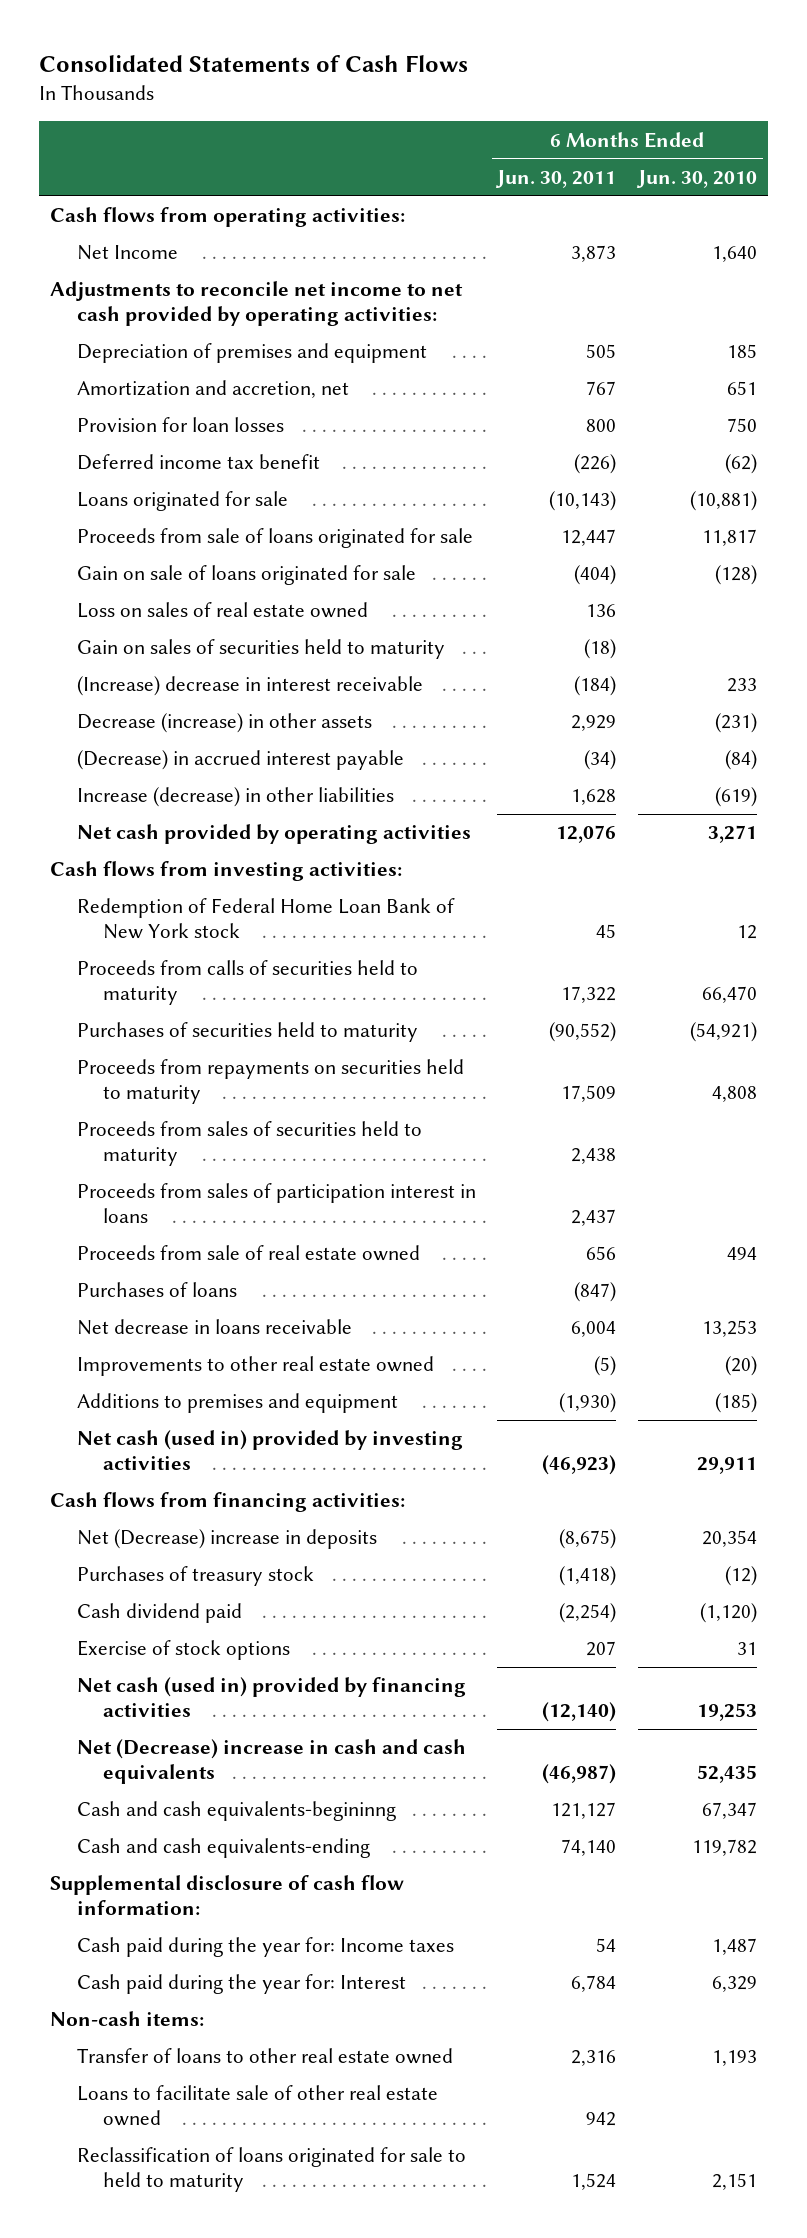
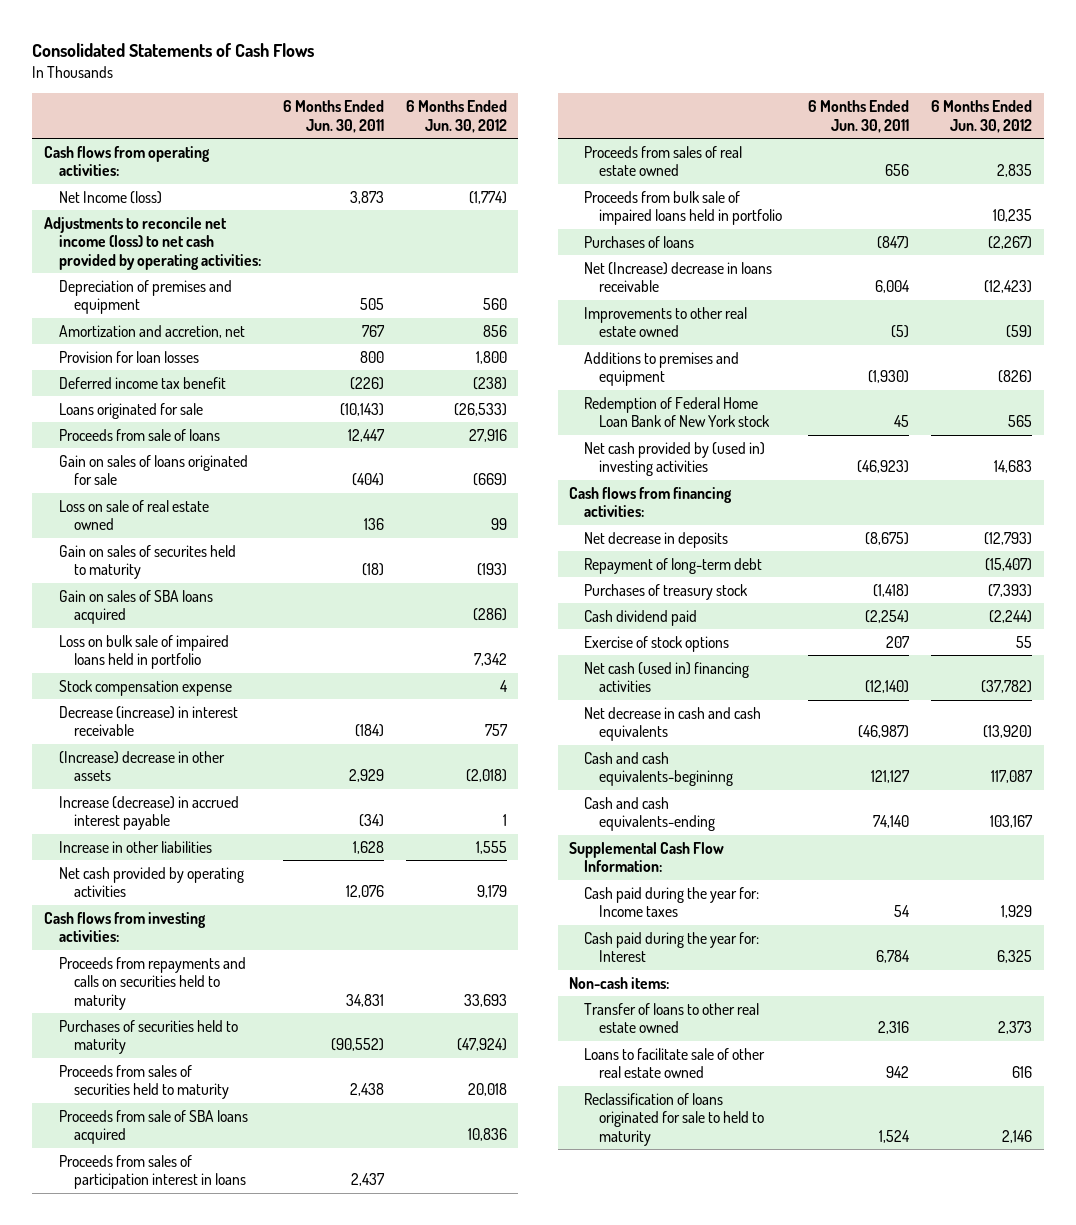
- | 6 Months Ended Jun. 30, 2011 | 6 Months Ended Jun. 30, 2010
+ | 6 Months Ended Jun. 30, 2011 | 6 Months Ended Jun. 30, 2012
- Net Income | 3,873 | 1,640
- Adjustments to reconcile net income to net cash provided by operating activities:
+ Net Income (loss) | 3,873 | (1,774)
+ Adjustments to reconcile net income (loss) to net cash provided by operating activities:
- Proceeds from sale of loans originated for sale | 12,447 | 11,817
- Gain on sale of loans originated for sale | (404) | (128)
- Loss on sales of real estate owned | 136 |
- Gain on sales of securities held to maturity | (18) |
- (Increase) decrease in interest receivable | (184) | 233
- Decrease (increase) in other assets | 2,929 | (231)
- (Decrease) in accrued interest payable | (34) | (84)
- Increase (decrease) in other liabilities | 1,628 | (619)
+ Proceeds from sale of loans | 12,447 | 27,916
+ Gain on sales of loans originated for sale | (404) | (669)
+ Loss on sale of real estate owned | 136 | 99
+ Gain on sales of securites held to maturity | (18) | (193)
+ Gain on sales of SBA loans acquired | | (286)
+ Loss on bulk sale of impaired loans held in portfolio | | 7,342
+ Stock compensation expense | | 4
+ Decrease (increase) in interest receivable | (184) | 757
+ (Increase) decrease in other assets | 2,929 | (2,018)
+ Increase (decrease) in accrued interest payable | (34) | 1
+ Increase in other liabilities | 1,628 | 1,555
- Proceeds from calls of securities held to maturity | 17,322 | 66,470
+ Proceeds from repayments and calls on securities held to maturity | 34,831 | 33,693
- Proceeds from repayments on securities held to maturity | 17,509 | 4,808
+ Proceeds from sale of SBA loans acquired | | 10,836
- Proceeds from sale of real estate owned | 656 | 494
+ Proceeds from sales of real estate owned | 656 | 2,835
+ Proceeds from bulk sale of impaired loans held in portfolio | | 10,235
- Net decrease in loans receivable | 6,004 | 13,253
+ Net (Increase) decrease in loans receivable | 6,004 | (12,423)
- Net cash (used in) provided by investing activities | (46,923) | 29,911
moved down: Redemption of Federal Home Loan Bank of New York stock | 45 | 565
+ Net cash provided by (used in) investing activities | (46,923) | 14,683
- Net (Decrease) increase in deposits | (8,675) | 20,354
+ Net decrease in deposits | (8,675) | (12,793)
+ Repayment of long-term debt | | (15,407)
- Net cash (used in) provided by financing activities | (12,140) | 19,253
- Net (Decrease) increase in cash and cash equivalents | (46,987) | 52,435
+ Net cash (used in) financing activities | (12,140) | (37,782)
+ Net decrease in cash and cash equivalents | (46,987) | (13,920)
- Supplemental disclosure of cash flow information:
+ Supplemental Cash Flow Information:

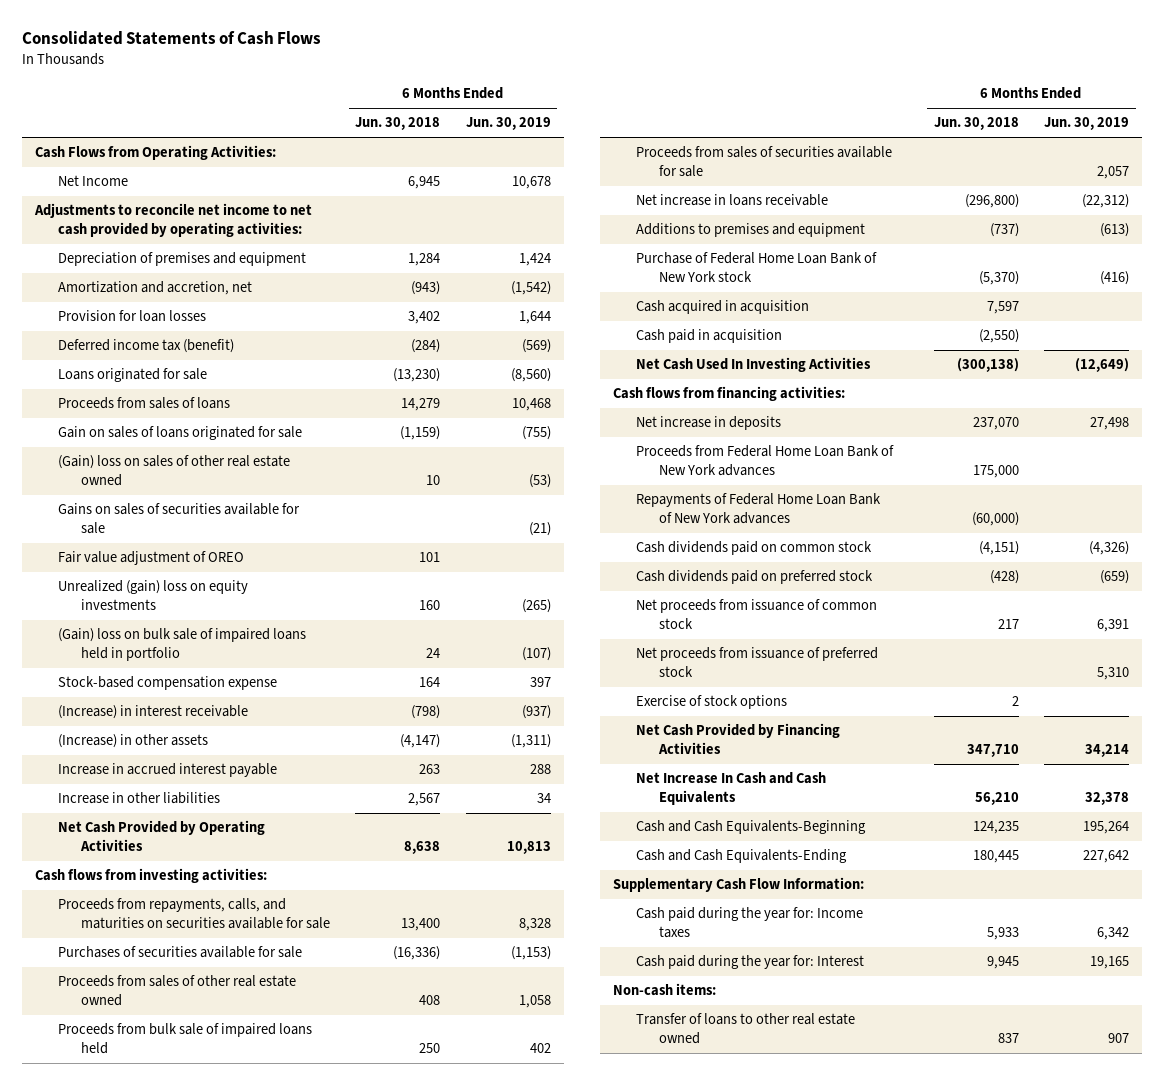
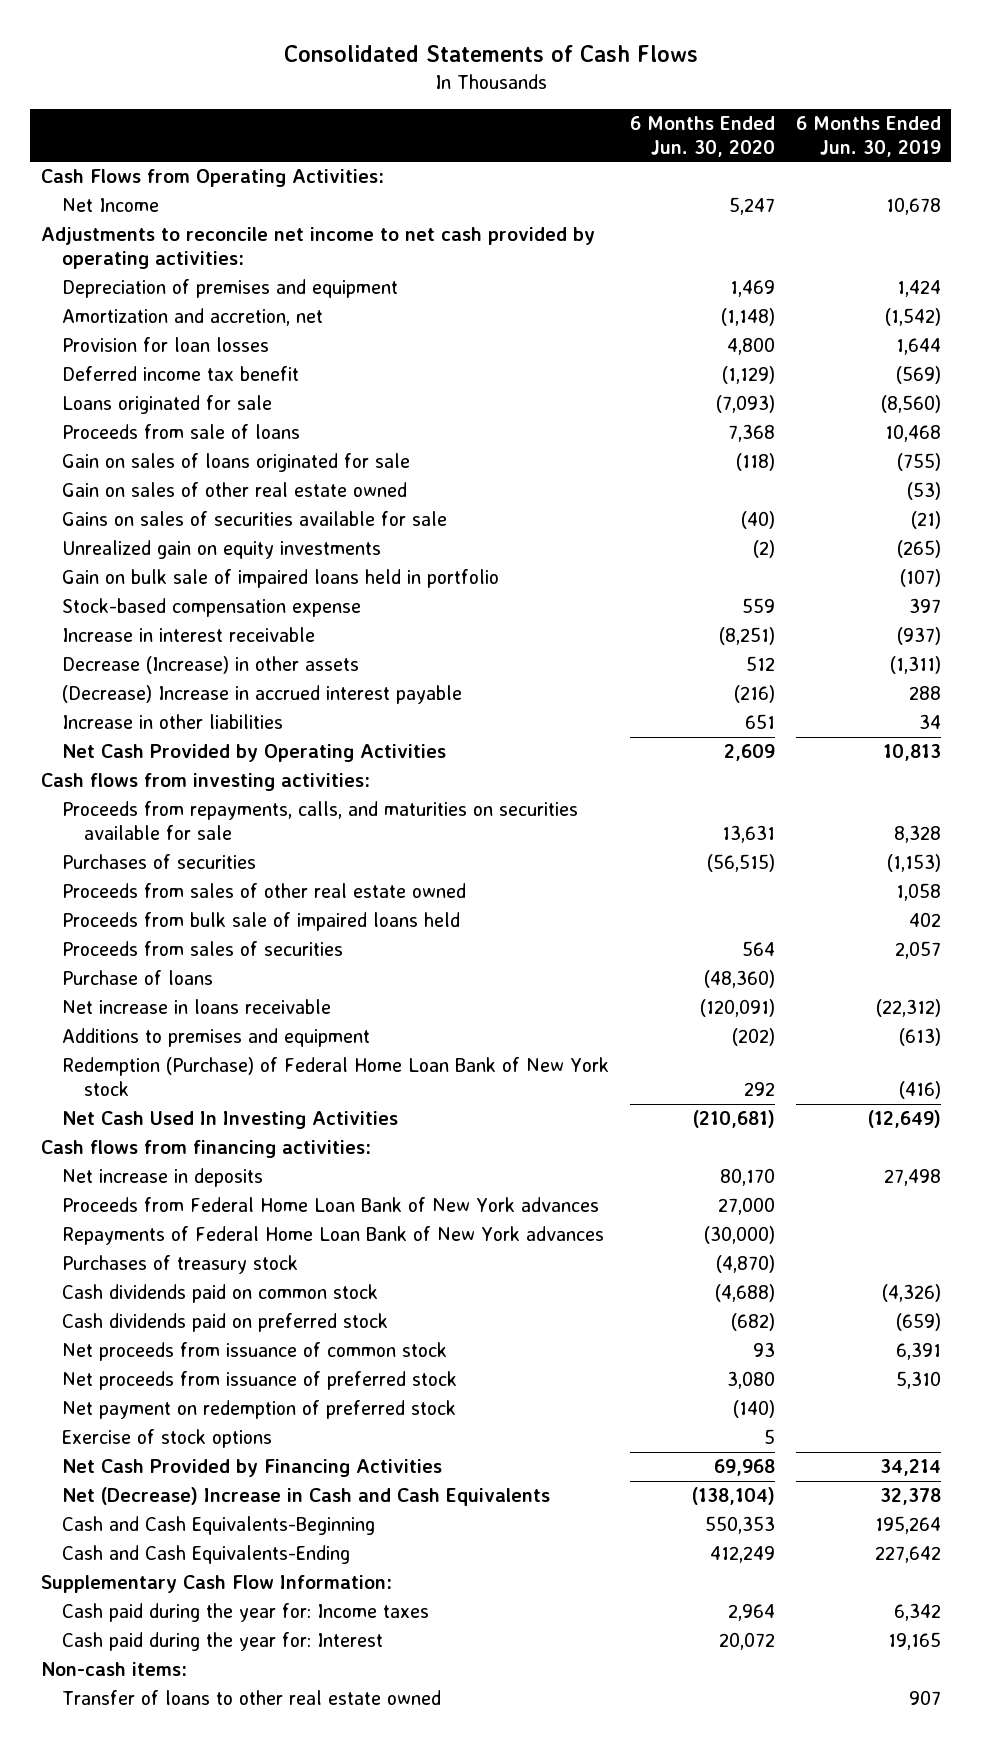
- | 6 Months Ended Jun. 30, 2018 | 6 Months Ended Jun. 30, 2019
+ | 6 Months Ended Jun. 30, 2020 | 6 Months Ended Jun. 30, 2019
- Deferred income tax (benefit) | (284) | (569)
+ Deferred income tax benefit | (1,129) | (569)
- Proceeds from sales of loans | 14,279 | 10,468
+ Proceeds from sale of loans | 7,368 | 10,468
- (Gain) loss on sales of other real estate owned | 10 | (53)
+ Gain on sales of other real estate owned | | (53)
- Fair value adjustment of OREO | 101 |
- Unrealized (gain) loss on equity investments | 160 | (265)
- (Gain) loss on bulk sale of impaired loans held in portfolio | 24 | (107)
+ Unrealized gain on equity investments | (2) | (265)
+ Gain on bulk sale of impaired loans held in portfolio | | (107)
- (Increase) in interest receivable | (798) | (937)
- (Increase) in other assets | (4,147) | (1,311)
- Increase in accrued interest payable | 263 | 288
+ Increase in interest receivable | (8,251) | (937)
+ Decrease (Increase) in other assets | 512 | (1,311)
+ (Decrease) Increase in accrued interest payable | (216) | 288
- Purchases of securities available for sale | (16,336) | (1,153)
+ Purchases of securities | (56,515) | (1,153)
- Proceeds from sales of securities available for sale | | 2,057
+ Proceeds from sales of securities | 564 | 2,057
+ Purchase of loans | (48,360) |
- Purchase of Federal Home Loan Bank of New York stock | (5,370) | (416)
- Cash acquired in acquisition | 7,597 |
- Cash paid in acquisition | (2,550) |
+ Redemption (Purchase) of Federal Home Loan Bank of New York stock | 292 | (416)
+ Purchases of treasury stock | (4,870) |
+ Net payment on redemption of preferred stock | (140) |
- Net Increase In Cash and Cash Equivalents | 56,210 | 32,378
+ Net (Decrease) Increase in Cash and Cash Equivalents | (138,104) | 32,378

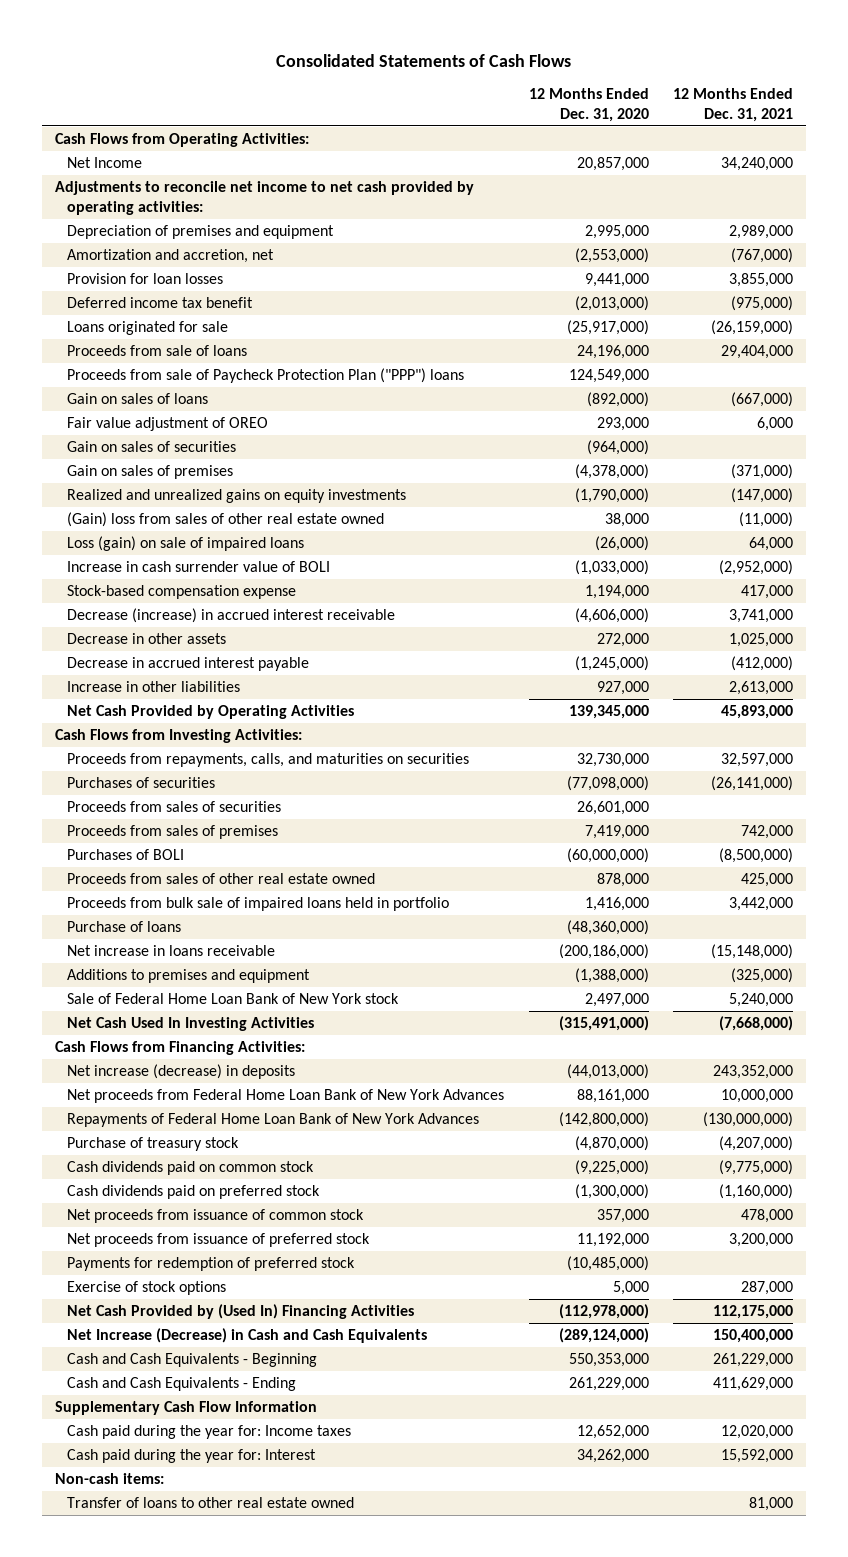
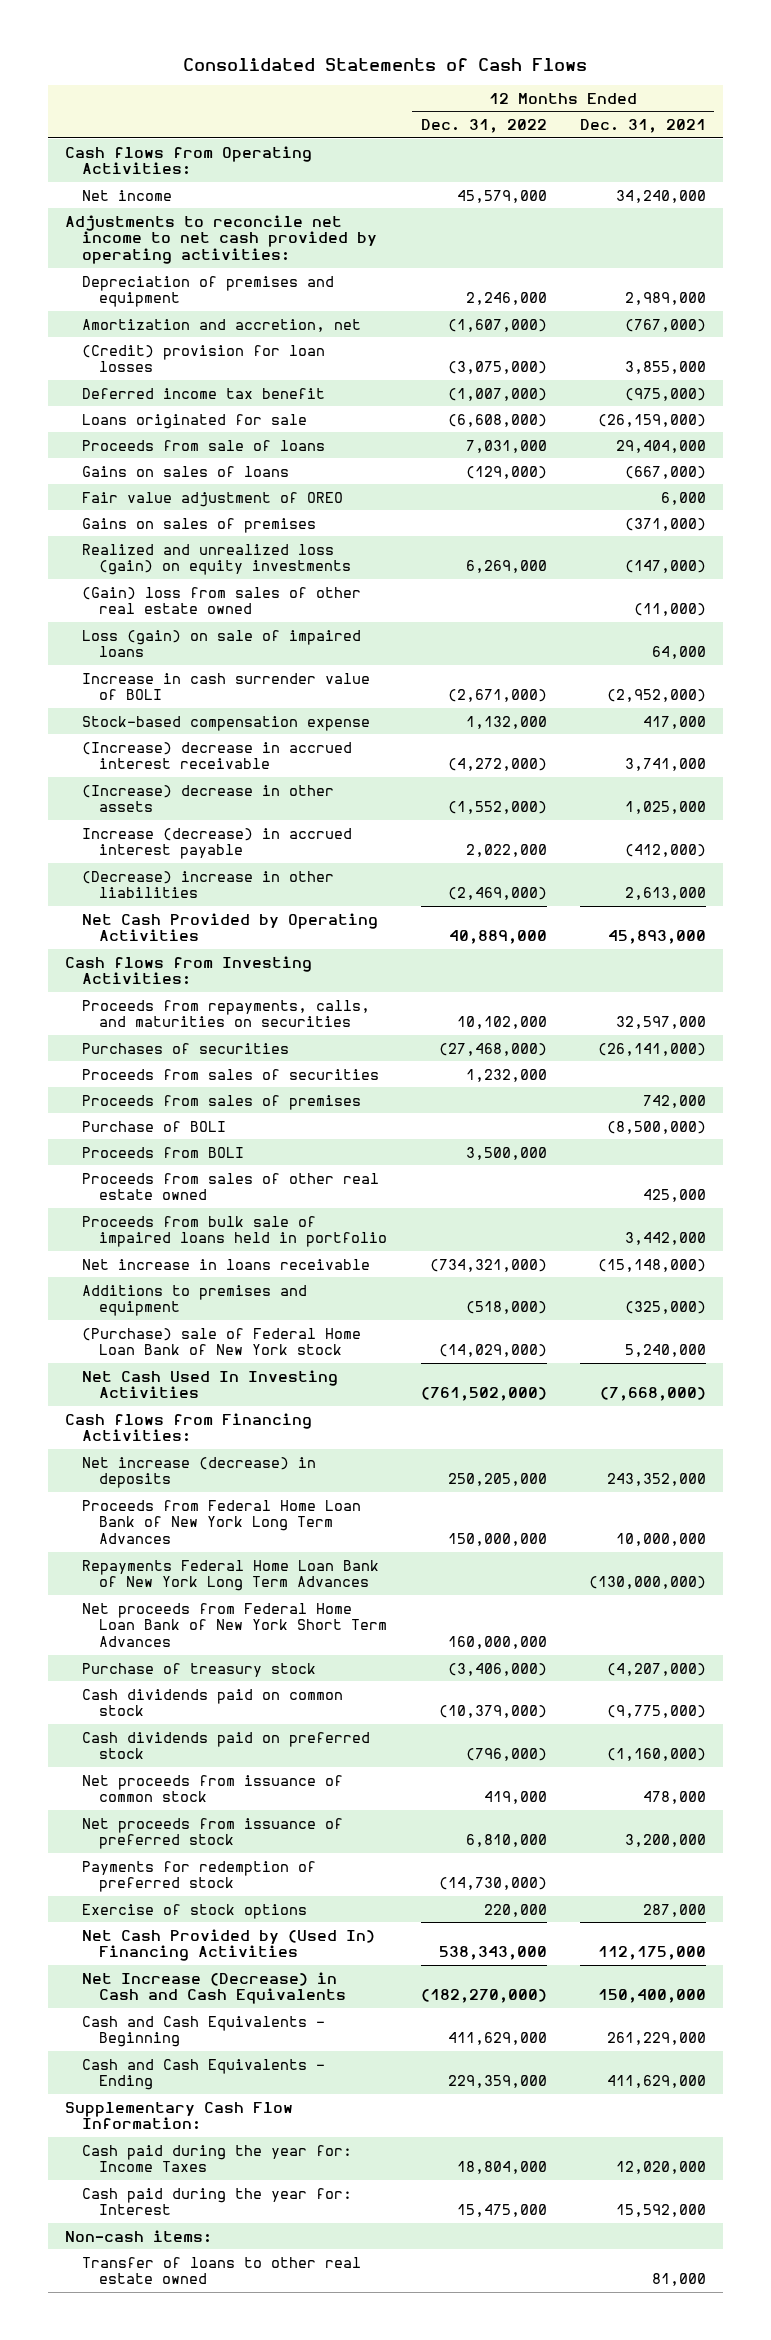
- | 12 Months Ended Dec. 31, 2020 | 12 Months Ended Dec. 31, 2021
+ | 12 Months Ended Dec. 31, 2022 | 12 Months Ended Dec. 31, 2021
- Cash Flows from Operating Activities:
- Net Income | 20,857,000 | 34,240,000
+ Cash flows from Operating Activities:
+ Net income | 45,579,000 | 34,240,000
- Provision for loan losses | 9,441,000 | 3,855,000
+ (Credit) provision for loan losses | (3,075,000) | 3,855,000
- Proceeds from sale of Paycheck Protection Plan ("PPP") loans | 124,549,000 |
- Gain on sales of loans | (892,000) | (667,000)
+ Gains on sales of loans | (129,000) | (667,000)
- Gain on sales of securities | (964,000) |
- Gain on sales of premises | (4,378,000) | (371,000)
- Realized and unrealized gains on equity investments | (1,790,000) | (147,000)
+ Gains on sales of premises | | (371,000)
+ Realized and unrealized loss (gain) on equity investments | 6,269,000 | (147,000)
- Decrease (increase) in accrued interest receivable | (4,606,000) | 3,741,000
- Decrease in other assets | 272,000 | 1,025,000
- Decrease in accrued interest payable | (1,245,000) | (412,000)
- Increase in other liabilities | 927,000 | 2,613,000
+ (Increase) decrease in accrued interest receivable | (4,272,000) | 3,741,000
+ (Increase) decrease in other assets | (1,552,000) | 1,025,000
+ Increase (decrease) in accrued interest payable | 2,022,000 | (412,000)
+ (Decrease) increase in other liabilities | (2,469,000) | 2,613,000
- Cash Flows from Investing Activities:
+ Cash flows from Investing Activities:
- Purchases of BOLI | (60,000,000) | (8,500,000)
+ Purchase of BOLI | | (8,500,000)
+ Proceeds from BOLI | 3,500,000 |
- Purchase of loans | (48,360,000) |
- Sale of Federal Home Loan Bank of New York stock | 2,497,000 | 5,240,000
+ (Purchase) sale of Federal Home Loan Bank of New York stock | (14,029,000) | 5,240,000
- Cash Flows from Financing Activities:
+ Cash flows from Financing Activities:
- Net proceeds from Federal Home Loan Bank of New York Advances | 88,161,000 | 10,000,000
- Repayments of Federal Home Loan Bank of New York Advances | (142,800,000) | (130,000,000)
+ Proceeds from Federal Home Loan Bank of New York Long Term Advances | 150,000,000 | 10,000,000
+ Repayments Federal Home Loan Bank of New York Long Term Advances | | (130,000,000)
+ Net proceeds from Federal Home Loan Bank of New York Short Term Advances | 160,000,000 |
- Supplementary Cash Flow Information
- Cash paid during the year for: Income taxes | 12,652,000 | 12,020,000
+ Supplementary Cash Flow Information:
+ Cash paid during the year for: Income Taxes | 18,804,000 | 12,020,000

